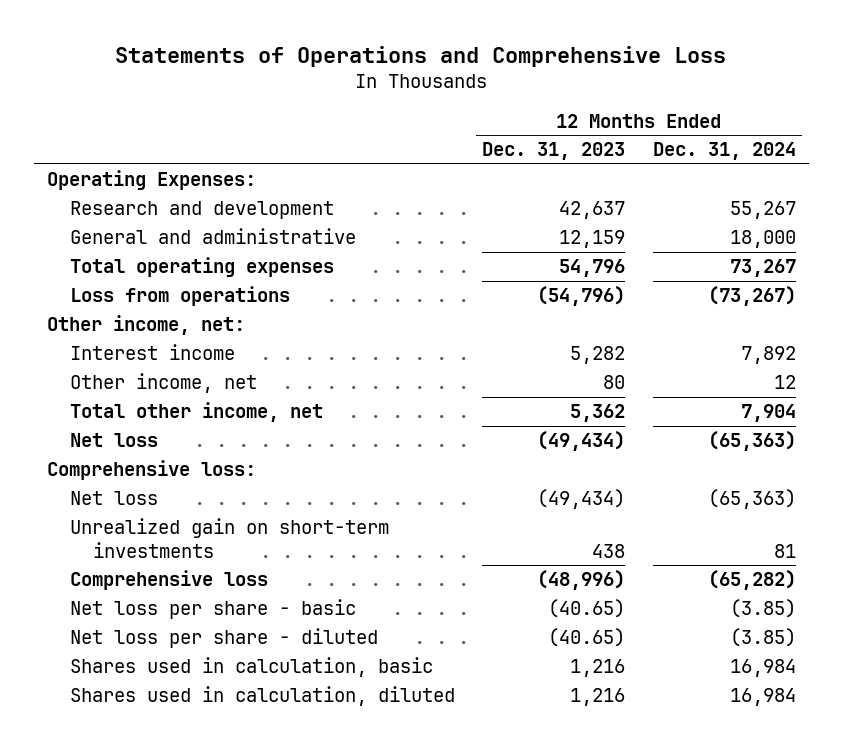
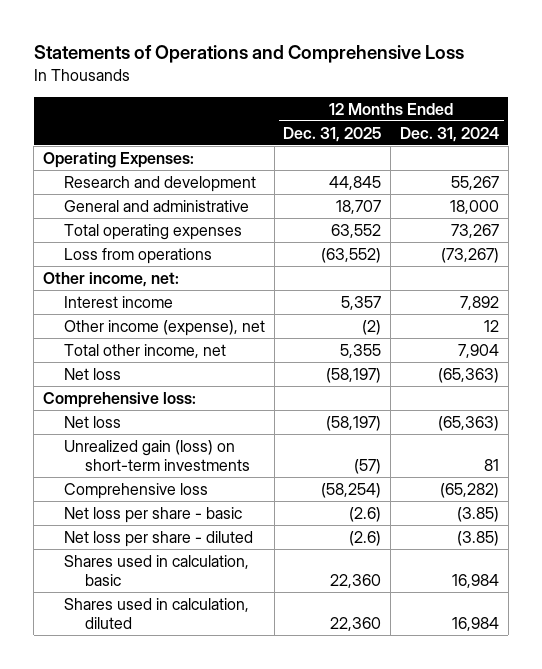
- | 12 Months Ended Dec. 31, 2023 | 12 Months Ended Dec. 31, 2024
+ | 12 Months Ended Dec. 31, 2025 | 12 Months Ended Dec. 31, 2024
- Other income, net | 80 | 12
+ Other income (expense), net | (2) | 12
- Unrealized gain on short-term investments | 438 | 81
+ Unrealized gain (loss) on short-term investments | (57) | 81

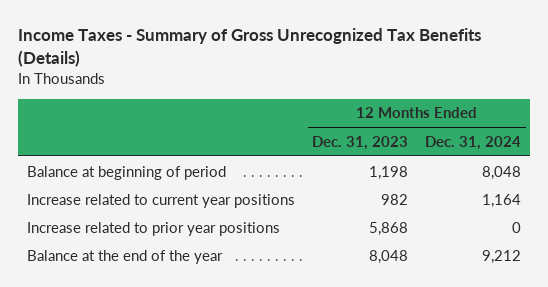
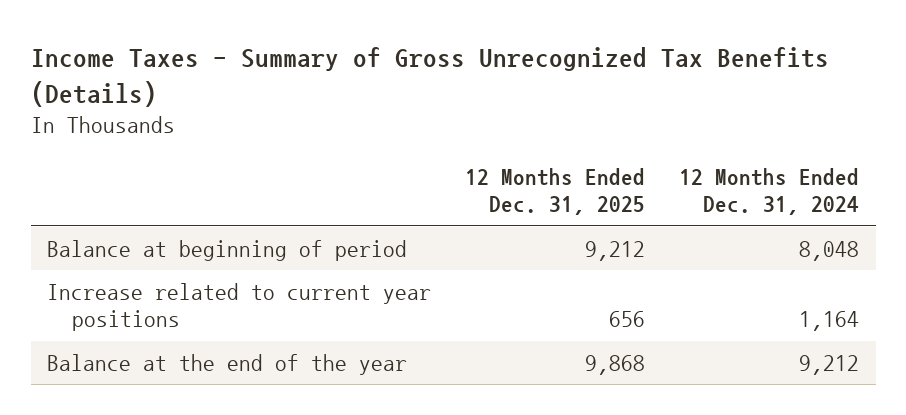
- | 12 Months Ended Dec. 31, 2023 | 12 Months Ended Dec. 31, 2024
+ | 12 Months Ended Dec. 31, 2025 | 12 Months Ended Dec. 31, 2024
- Increase related to prior year positions | 5,868 | 0

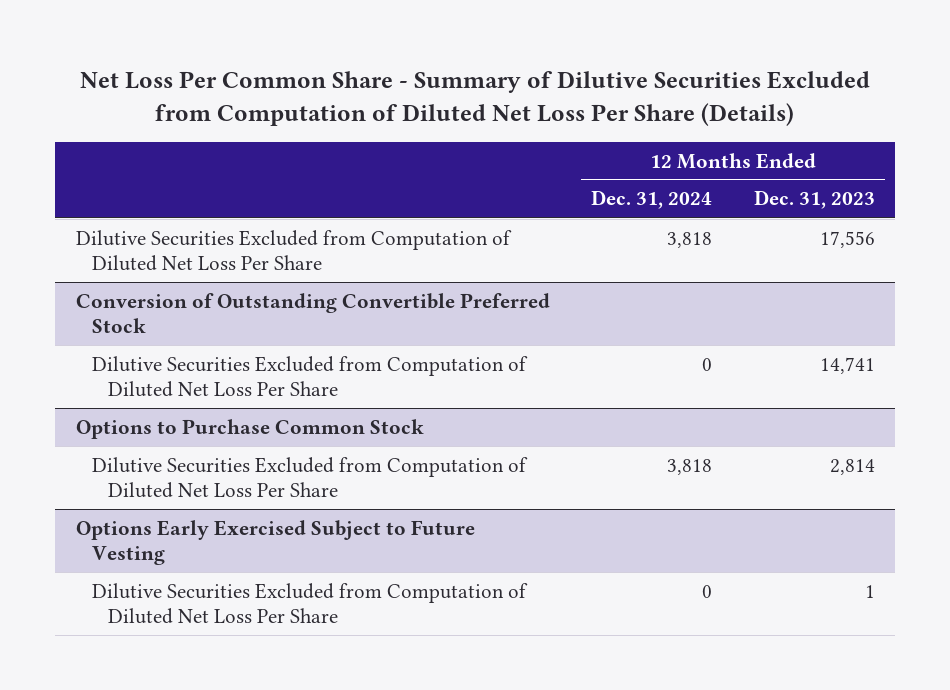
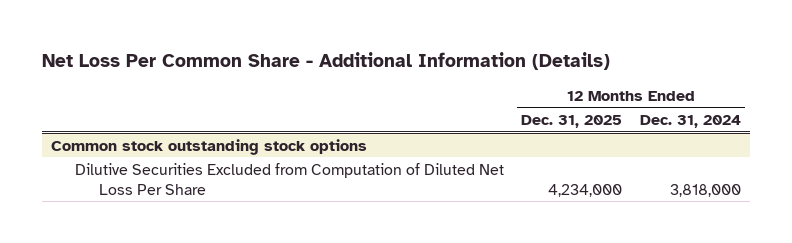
- Net Loss Per Common Share - Summary of Dilutive Securities Excluded from Computation of Diluted Net Loss Per Share (Details)
+ Net Loss Per Common Share - Additional Information (Details)
- | 12 Months Ended Dec. 31, 2024 | 12 Months Ended Dec. 31, 2023
+ | 12 Months Ended Dec. 31, 2025 | 12 Months Ended Dec. 31, 2024
- Dilutive Securities Excluded from Computation of Diluted Net Loss Per Share | 3,818 | 17,556
- Conversion of Outstanding Convertible Preferred Stock
- Dilutive Securities Excluded from Computation of Diluted Net Loss Per Share | 0 | 14,741
- Options to Purchase Common Stock
- Dilutive Securities Excluded from Computation of Diluted Net Loss Per Share | 3,818 | 2,814
- Options Early Exercised Subject to Future Vesting
- Dilutive Securities Excluded from Computation of Diluted Net Loss Per Share | 0 | 1
+ Common stock outstanding stock options
+ Dilutive Securities Excluded from Computation of Diluted Net Loss Per Share | 4,234,000 | 3,818,000

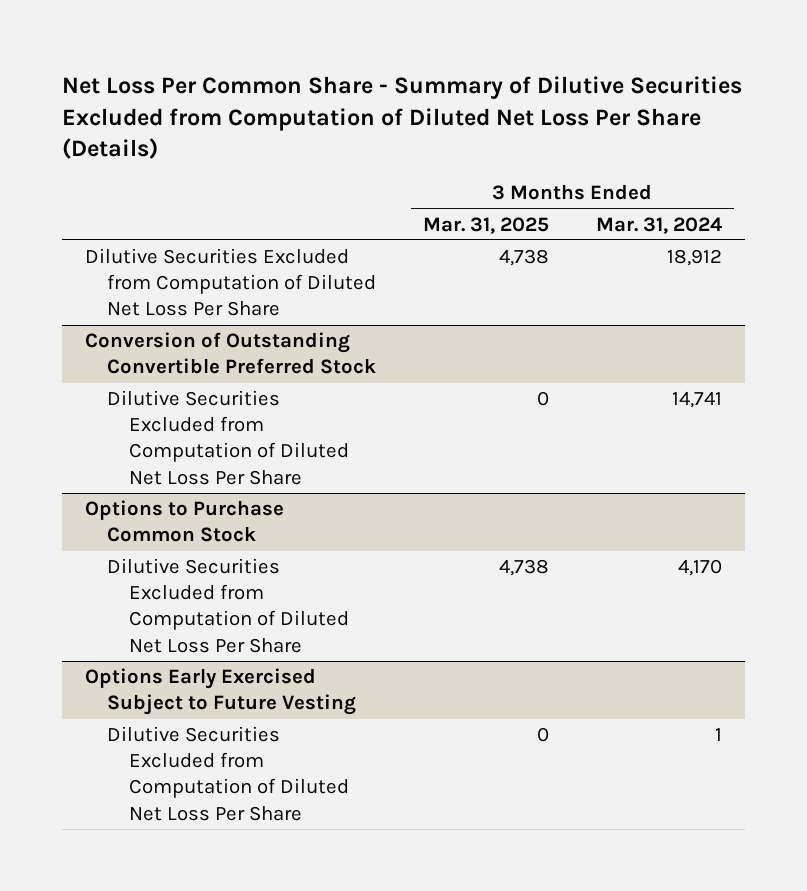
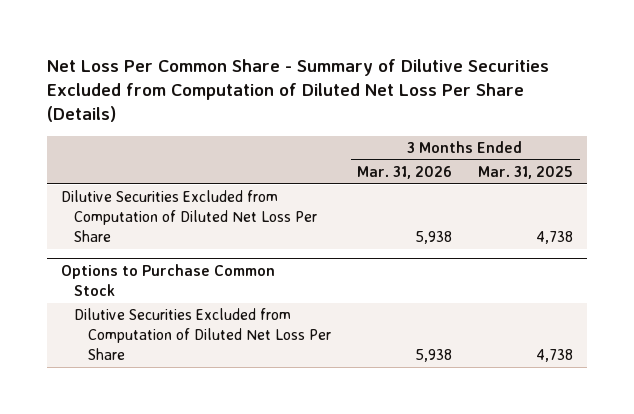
- | 3 Months Ended Mar. 31, 2025 | 3 Months Ended Mar. 31, 2024
+ | 3 Months Ended Mar. 31, 2026 | 3 Months Ended Mar. 31, 2025
- Conversion of Outstanding Convertible Preferred Stock
- Dilutive Securities Excluded from Computation of Diluted Net Loss Per Share | 0 | 14,741
- Options Early Exercised Subject to Future Vesting
- Dilutive Securities Excluded from Computation of Diluted Net Loss Per Share | 0 | 1

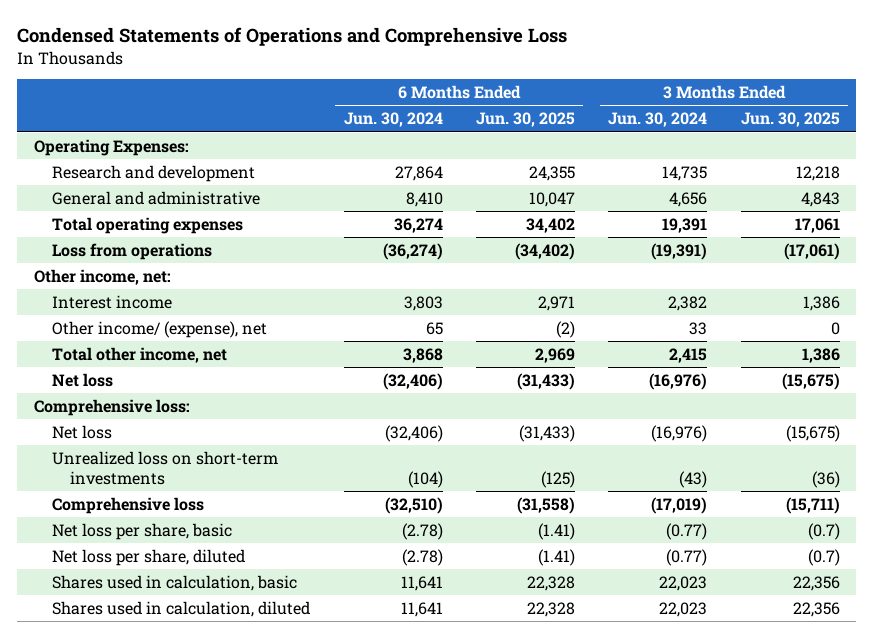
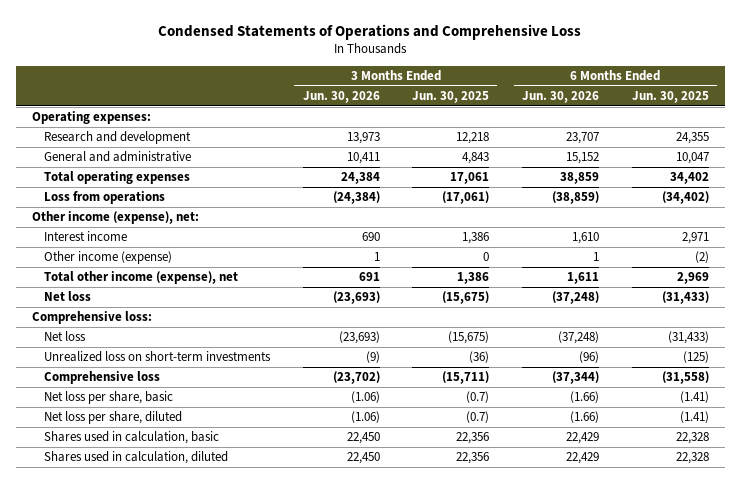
- | 6 Months Ended Jun. 30, 2024 | 6 Months Ended Jun. 30, 2025 | 3 Months Ended Jun. 30, 2024 | 3 Months Ended Jun. 30, 2025
+ | 3 Months Ended Jun. 30, 2026 | 3 Months Ended Jun. 30, 2025 | 6 Months Ended Jun. 30, 2026 | 6 Months Ended Jun. 30, 2025
- Operating Expenses:
+ Operating expenses:
- Other income, net:
+ Other income (expense), net:
- Other income/ (expense), net | 65 | (2) | 33 | 0
- Total other income, net | 3,868 | 2,969 | 2,415 | 1,386
+ Other income (expense) | 1 | 0 | 1 | (2)
+ Total other income (expense), net | 691 | 1,386 | 1,611 | 2,969

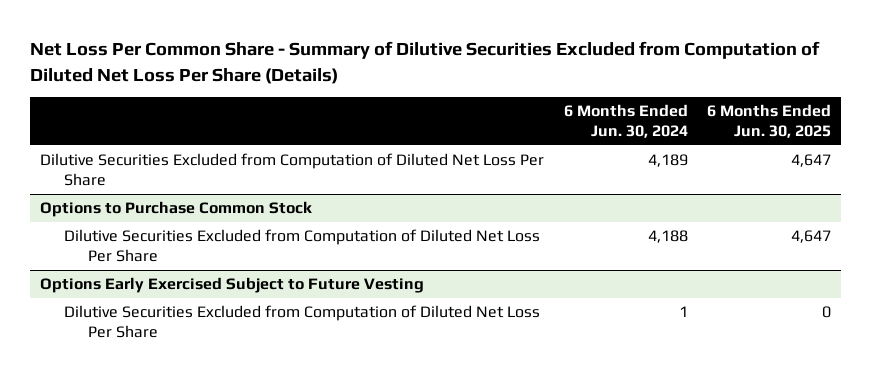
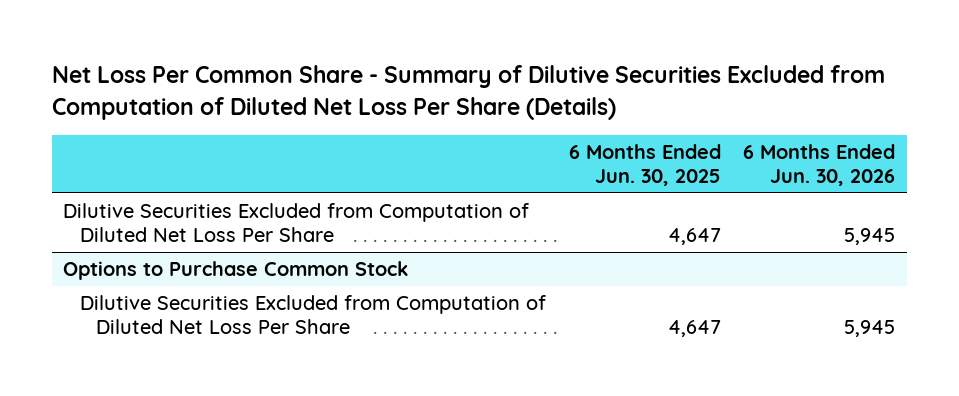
- | 6 Months Ended Jun. 30, 2024 | 6 Months Ended Jun. 30, 2025
+ | 6 Months Ended Jun. 30, 2025 | 6 Months Ended Jun. 30, 2026
- Options Early Exercised Subject to Future Vesting
- Dilutive Securities Excluded from Computation of Diluted Net Loss Per Share | 1 | 0

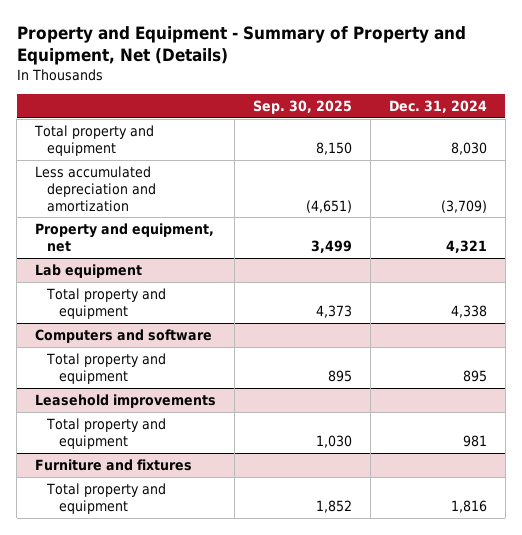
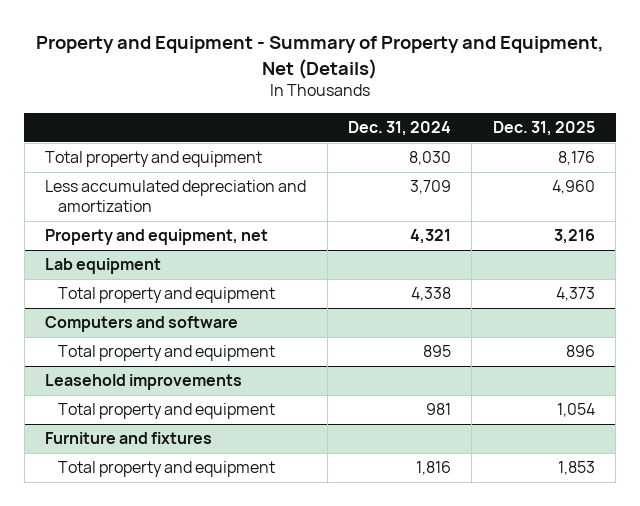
- | Sep. 30, 2025 | Dec. 31, 2024
+ | Dec. 31, 2024 | Dec. 31, 2025
- Less accumulated depreciation and amortization | (4,651) | (3,709)
+ Less accumulated depreciation and amortization | 3,709 | 4,960

